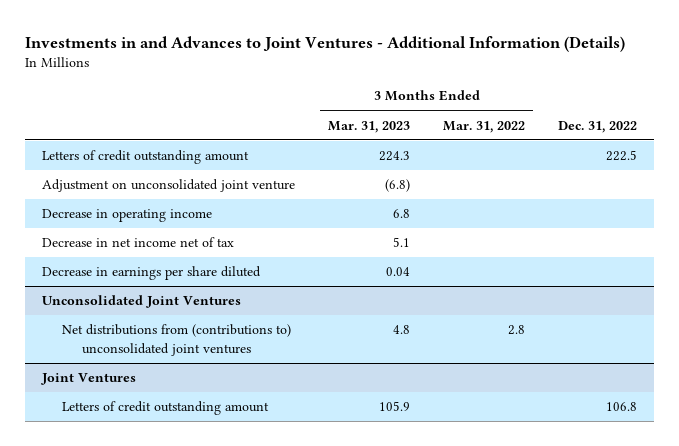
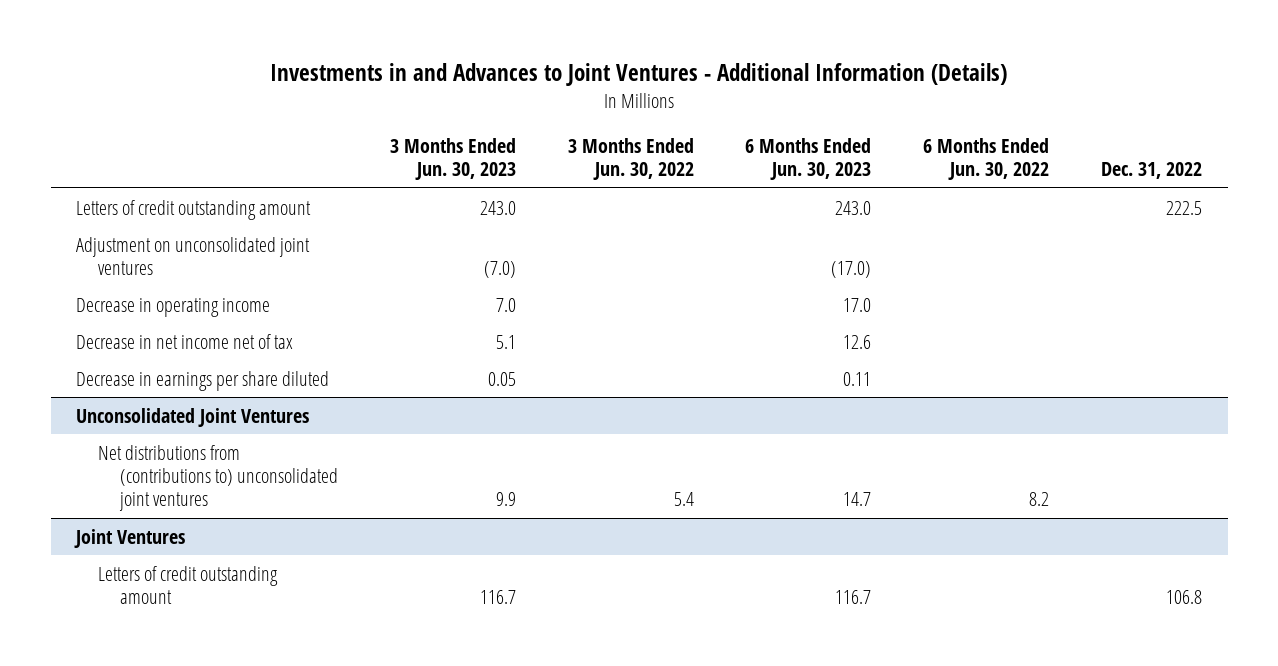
- | 3 Months Ended Mar. 31, 2023 | 3 Months Ended Mar. 31, 2022 | Dec. 31, 2022
+ | 3 Months Ended Jun. 30, 2023 | 3 Months Ended Jun. 30, 2022 | 6 Months Ended Jun. 30, 2023 | 6 Months Ended Jun. 30, 2022 | Dec. 31, 2022
- Adjustment on unconsolidated joint venture | (6.8) | |
+ Adjustment on unconsolidated joint ventures | (7.0) | | (17.0) | |

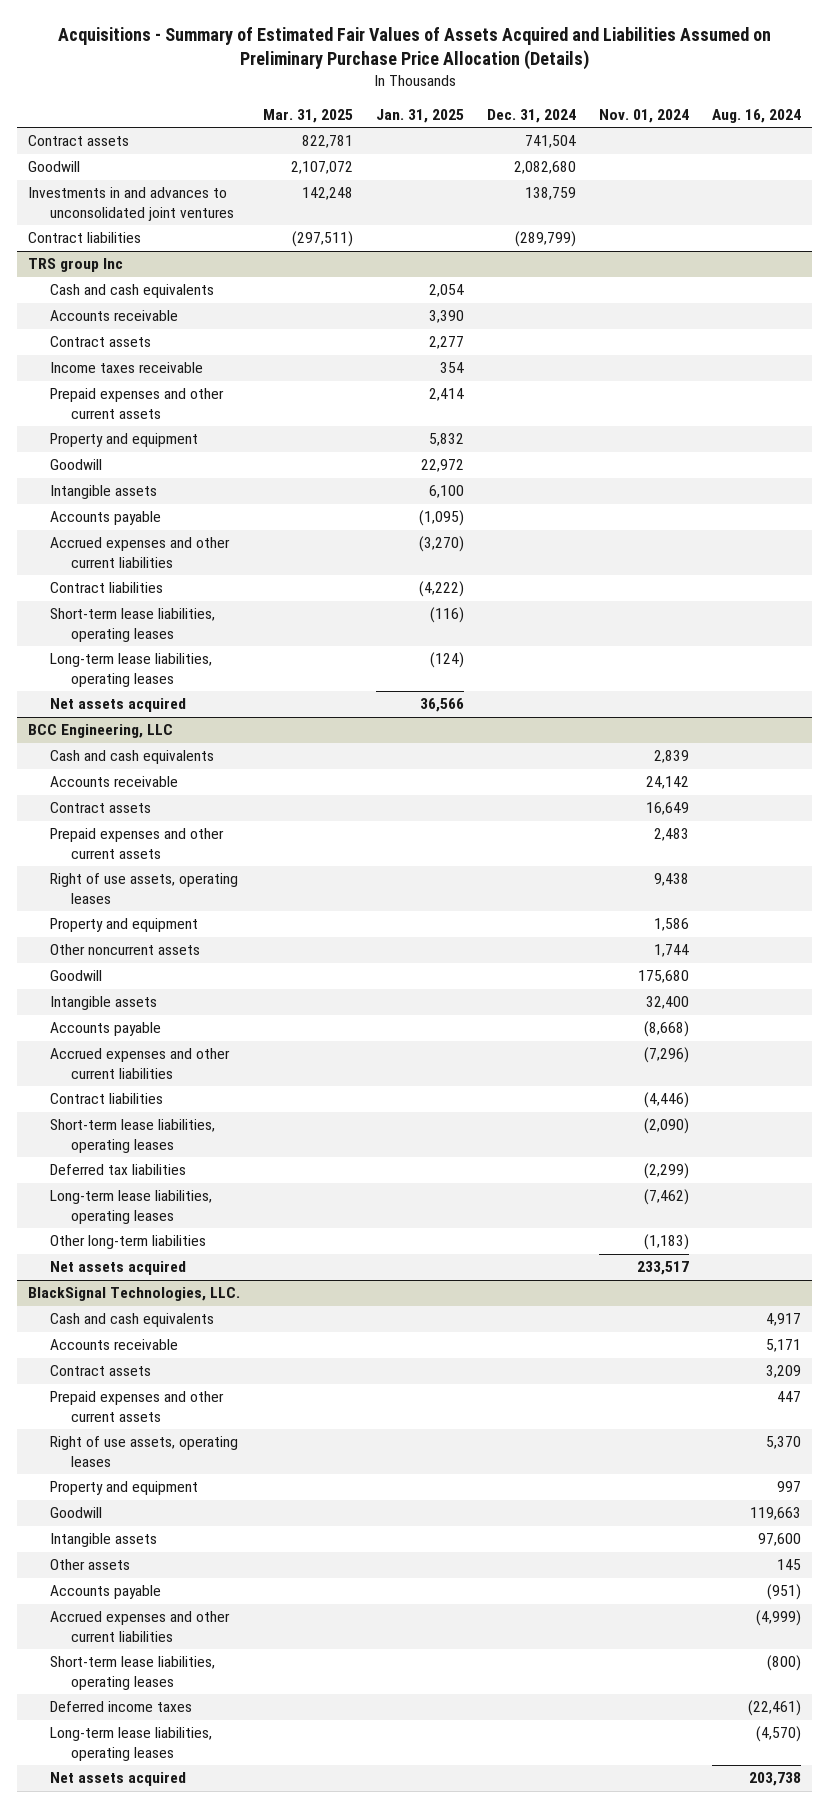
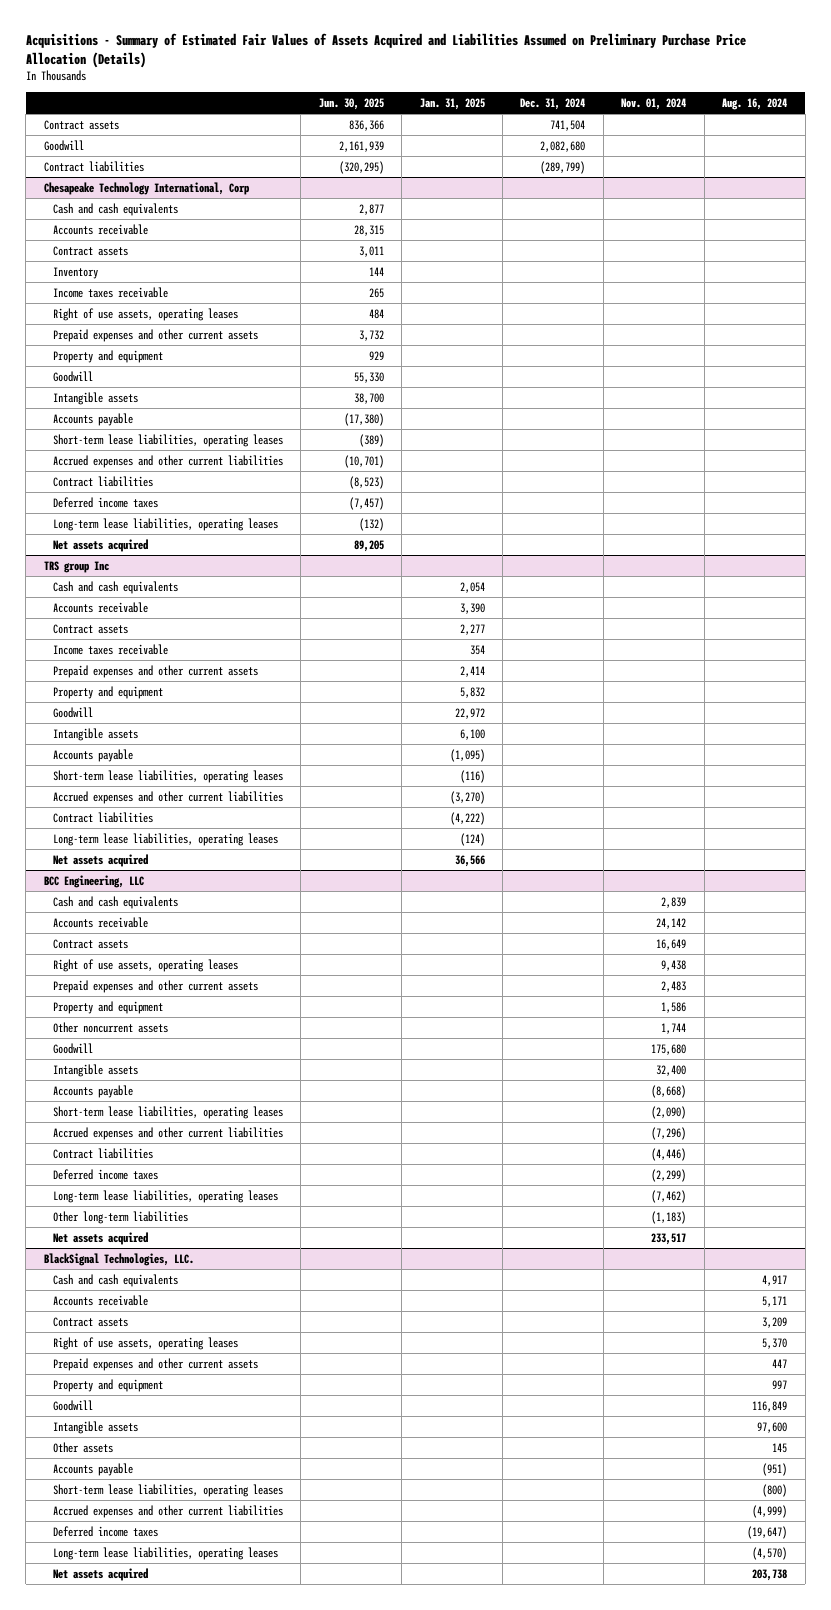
- | Mar. 31, 2025 | Jan. 31, 2025 | Dec. 31, 2024 | Nov. 01, 2024 | Aug. 16, 2024
+ | Jun. 30, 2025 | Jan. 31, 2025 | Dec. 31, 2024 | Nov. 01, 2024 | Aug. 16, 2024
- Investments in and advances to unconsolidated joint ventures | 142,248 | | 138,759 | |
+ Chesapeake Technology International, Corp
+ Cash and cash equivalents | 2,877 | | | |
+ Accounts receivable | 28,315 | | | |
+ Contract assets | 3,011 | | | |
+ Inventory | 144 | | | |
+ Income taxes receivable | 265 | | | |
+ Right of use assets, operating leases | 484 | | | |
+ Prepaid expenses and other current assets | 3,732 | | | |
+ Property and equipment | 929 | | | |
+ Goodwill | 55,330 | | | |
+ Intangible assets | 38,700 | | | |
+ Accounts payable | (17,380) | | | |
+ Short-term lease liabilities, operating leases | (389) | | | |
+ Accrued expenses and other current liabilities | (10,701) | | | |
+ Contract liabilities | (8,523) | | | |
+ Deferred income taxes | (7,457) | | | |
+ Long-term lease liabilities, operating leases | (132) | | | |
+ Net assets acquired | 89,205 | | | |
@ TRS group Inc
moved up: Short-term lease liabilities, operating leases | | (116) | | |
@ BCC Engineering, LLC
moved down: Prepaid expenses and other current assets | | | | 2,483 |
moved up: Short-term lease liabilities, operating leases | | | | (2,090) |
- Deferred tax liabilities | | | | (2,299) |
+ Deferred income taxes | | | | (2,299) |
@ BlackSignal Technologies, LLC.
moved down: Prepaid expenses and other current assets | | | | | 447
- Goodwill | | | | | 119,663
+ Goodwill | | | | | 116,849
- Deferred income taxes | | | | | (22,461)
moved down: Accrued expenses and other current liabilities | | | | | (4,999)
+ Deferred income taxes | | | | | (19,647)

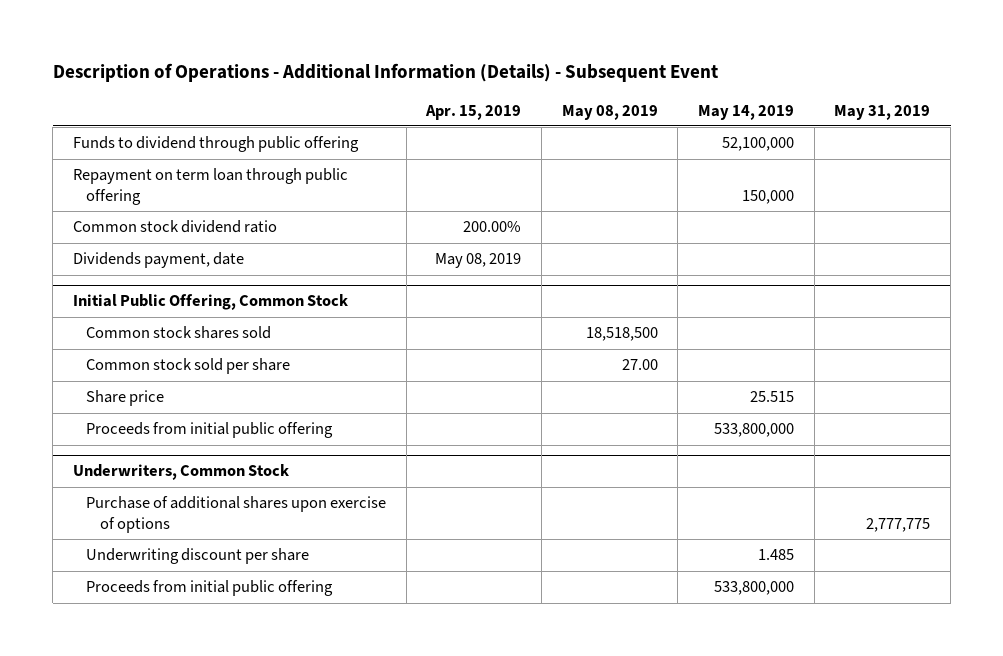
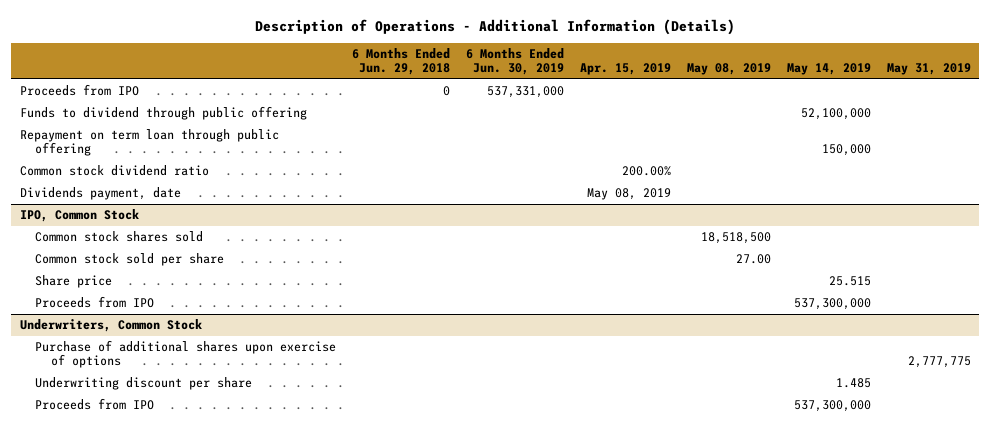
- Description of Operations - Additional Information (Details) - Subsequent Event
+ Description of Operations - Additional Information (Details)
- | Apr. 15, 2019 | May 08, 2019 | May 14, 2019 | May 31, 2019
+ | 6 Months Ended Jun. 29, 2018 | 6 Months Ended Jun. 30, 2019 | Apr. 15, 2019 | May 08, 2019 | May 14, 2019 | May 31, 2019
+ Proceeds from IPO | 0 | 537,331,000 | | | |
- Initial Public Offering, Common Stock
+ IPO, Common Stock
- Proceeds from initial public offering | | | 533,800,000 |
+ Proceeds from IPO | | | | | 537,300,000 |
@ Underwriters, Common Stock
- Proceeds from initial public offering | | | 533,800,000 |
+ Proceeds from IPO | | | | | 537,300,000 |

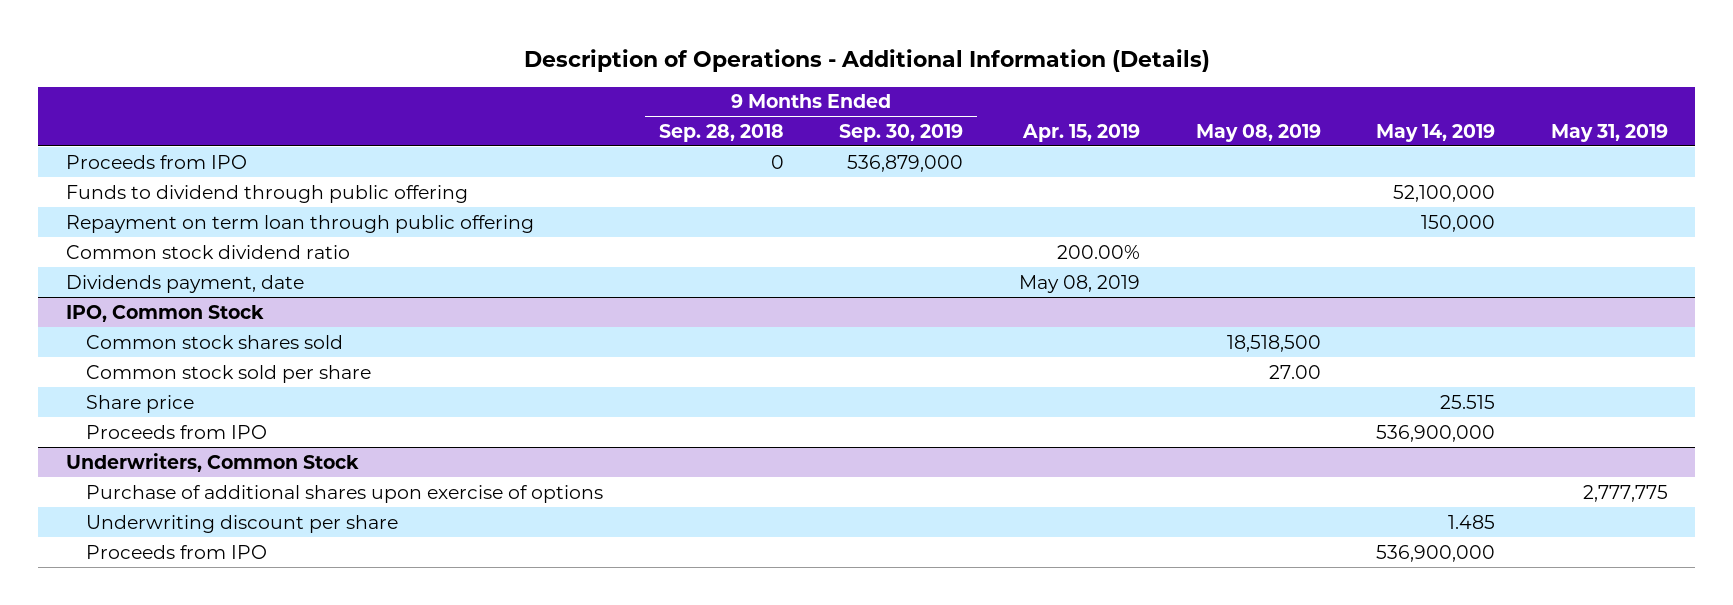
- | 6 Months Ended Jun. 29, 2018 | 6 Months Ended Jun. 30, 2019 | Apr. 15, 2019 | May 08, 2019 | May 14, 2019 | May 31, 2019
+ | 9 Months Ended Sep. 28, 2018 | 9 Months Ended Sep. 30, 2019 | Apr. 15, 2019 | May 08, 2019 | May 14, 2019 | May 31, 2019
@ IPO, Common Stock
- Proceeds from IPO | | | | | 537,300,000 |
+ Proceeds from IPO | | | | | 536,900,000 |
@ Underwriters, Common Stock
- Proceeds from IPO | | | | | 537,300,000 |
+ Proceeds from IPO | | | | | 536,900,000 |

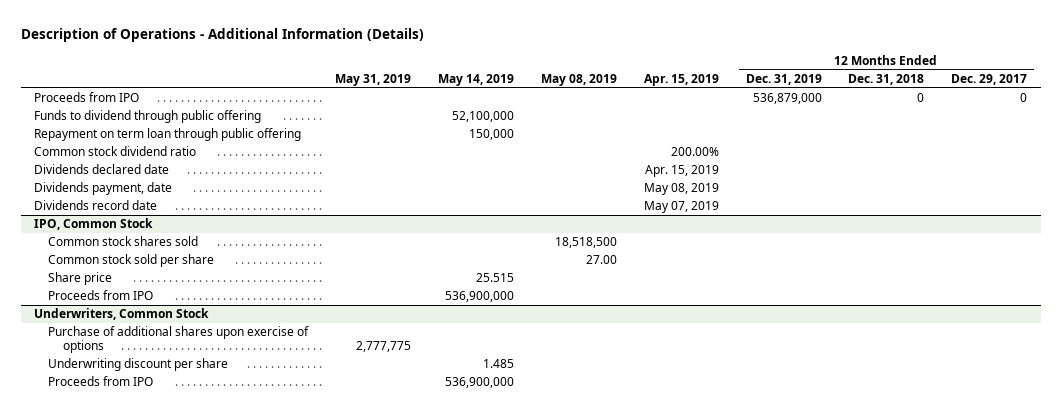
- | 9 Months Ended Sep. 28, 2018 | 9 Months Ended Sep. 30, 2019 | Apr. 15, 2019 | May 08, 2019 | May 14, 2019 | May 31, 2019
+ | May 31, 2019 | May 14, 2019 | May 08, 2019 | Apr. 15, 2019 | 12 Months Ended Dec. 31, 2019 | 12 Months Ended Dec. 31, 2018 | 12 Months Ended Dec. 29, 2017
+ Dividends declared date | | | | Apr. 15, 2019 | | |
+ Dividends record date | | | | May 07, 2019 | | |

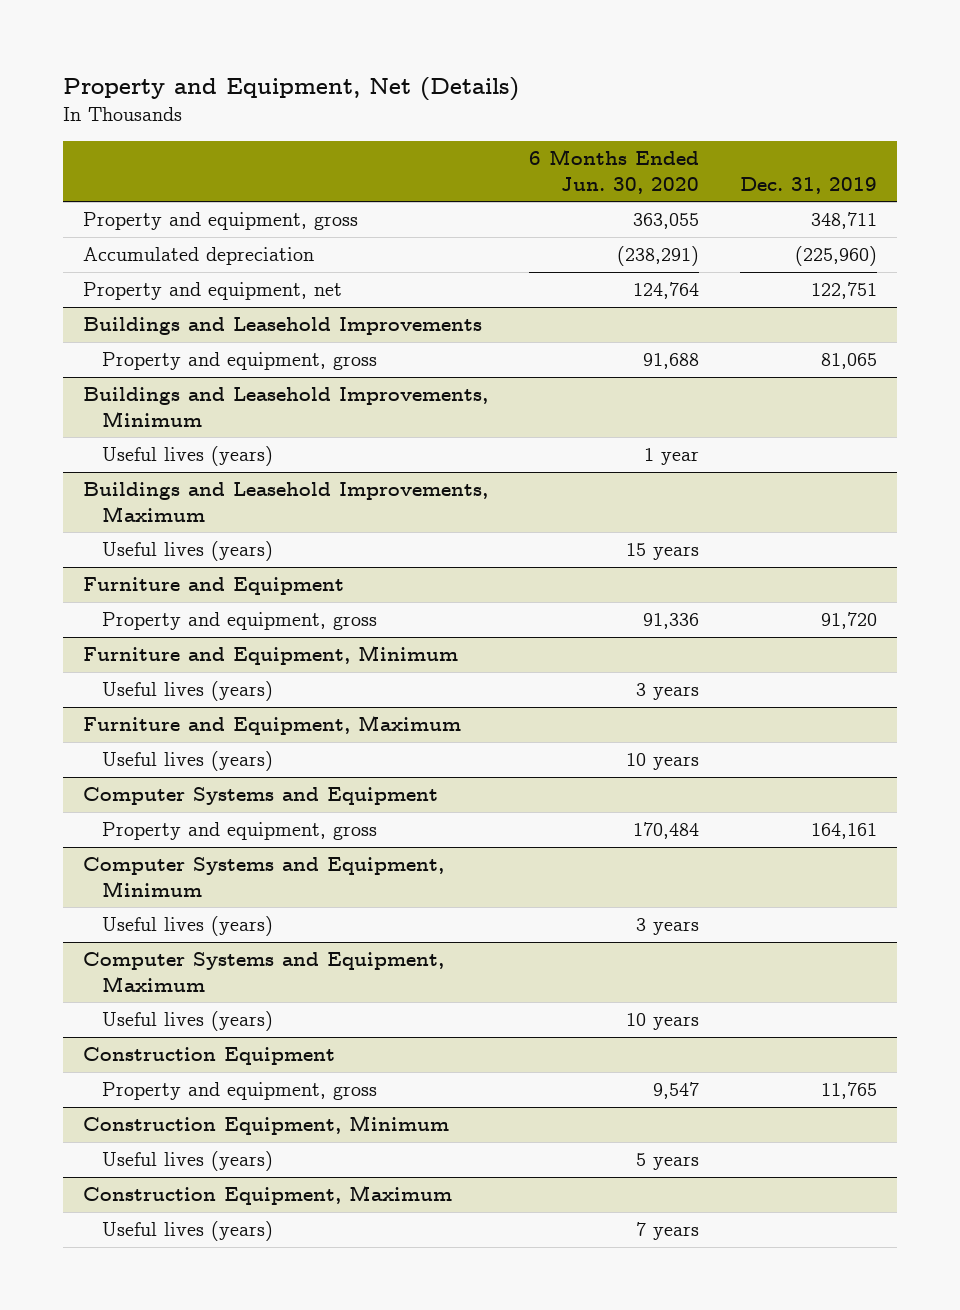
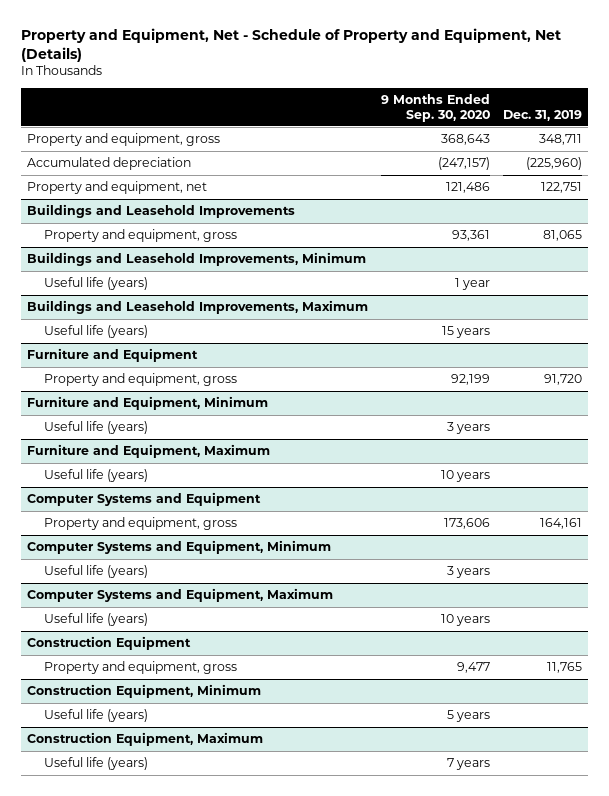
- Property and Equipment, Net (Details)
+ Property and Equipment, Net - Schedule of Property and Equipment, Net (Details)
- | 6 Months Ended Jun. 30, 2020 | Dec. 31, 2019
+ | 9 Months Ended Sep. 30, 2020 | Dec. 31, 2019
@ Buildings and Leasehold Improvements, Minimum
- Useful lives (years) | 1 year |
+ Useful life (years) | 1 year |
@ Buildings and Leasehold Improvements, Maximum
- Useful lives (years) | 15 years |
+ Useful life (years) | 15 years |
@ Furniture and Equipment, Minimum
- Useful lives (years) | 3 years |
+ Useful life (years) | 3 years |
@ Furniture and Equipment, Maximum
- Useful lives (years) | 10 years |
+ Useful life (years) | 10 years |
@ Computer Systems and Equipment, Minimum
- Useful lives (years) | 3 years |
+ Useful life (years) | 3 years |
@ Computer Systems and Equipment, Maximum
- Useful lives (years) | 10 years |
+ Useful life (years) | 10 years |
@ Construction Equipment, Minimum
- Useful lives (years) | 5 years |
+ Useful life (years) | 5 years |
@ Construction Equipment, Maximum
- Useful lives (years) | 7 years |
+ Useful life (years) | 7 years |

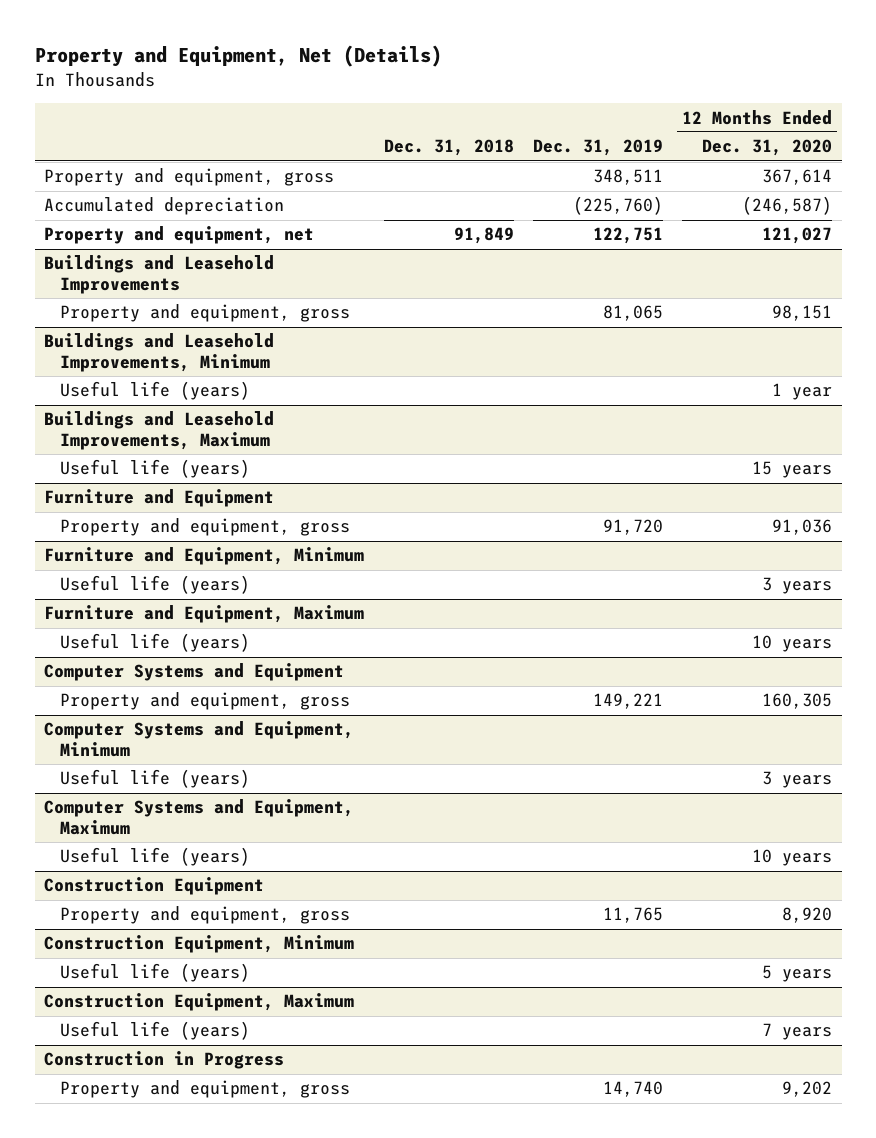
- Property and Equipment, Net - Schedule of Property and Equipment, Net (Details)
+ Property and Equipment, Net (Details)
- | 9 Months Ended Sep. 30, 2020 | Dec. 31, 2019
+ | Dec. 31, 2018 | Dec. 31, 2019 | 12 Months Ended Dec. 31, 2020
- Property and equipment, gross | 368,643 | 348,711
- Accumulated depreciation | (247,157) | (225,960)
+ Property and equipment, gross | | 348,511 | 367,614
+ Accumulated depreciation | | (225,760) | (246,587)
@ Computer Systems and Equipment
- Property and equipment, gross | 173,606 | 164,161
+ Property and equipment, gross | | 149,221 | 160,305
+ Construction in Progress
+ Property and equipment, gross | | 14,740 | 9,202

